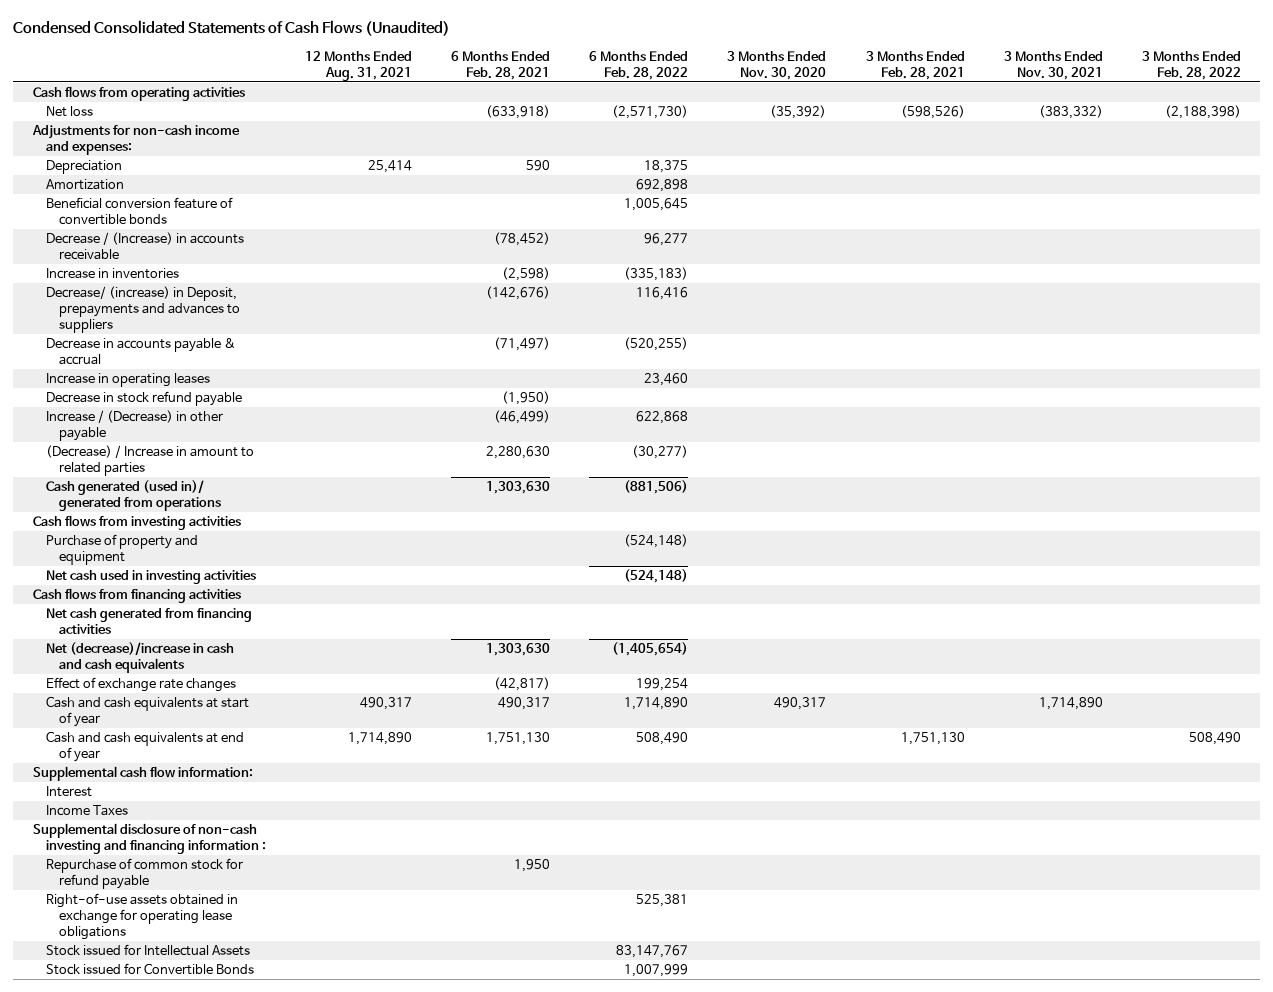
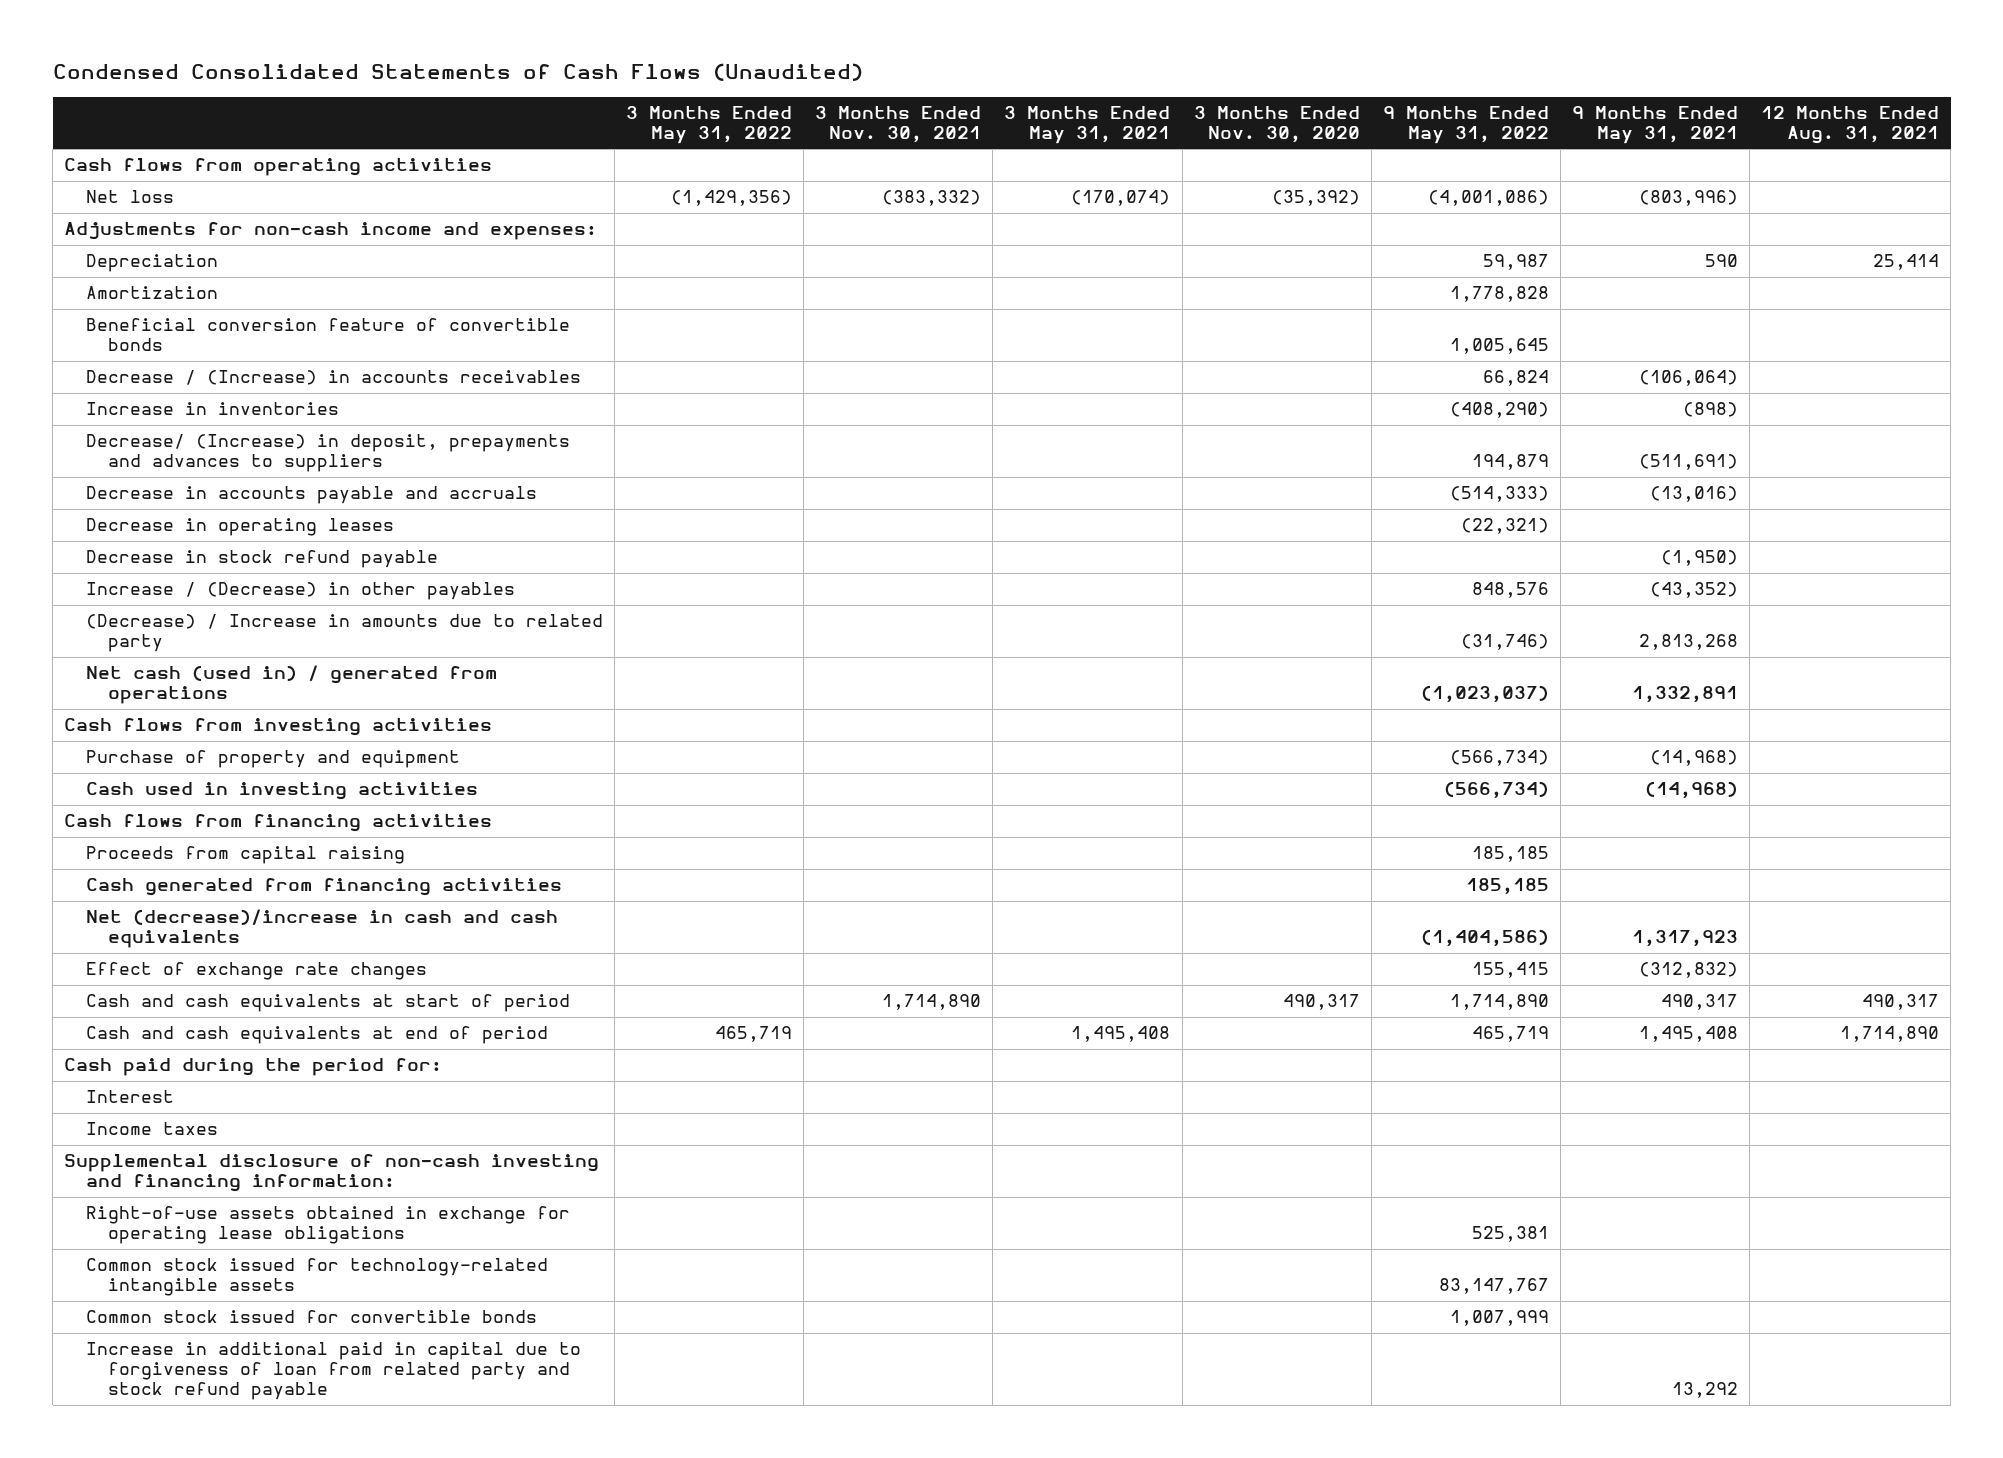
- | 12 Months Ended Aug. 31, 2021 | 6 Months Ended Feb. 28, 2021 | 6 Months Ended Feb. 28, 2022 | 3 Months Ended Nov. 30, 2020 | 3 Months Ended Feb. 28, 2021 | 3 Months Ended Nov. 30, 2021 | 3 Months Ended Feb. 28, 2022
+ | 3 Months Ended May 31, 2022 | 3 Months Ended Nov. 30, 2021 | 3 Months Ended May 31, 2021 | 3 Months Ended Nov. 30, 2020 | 9 Months Ended May 31, 2022 | 9 Months Ended May 31, 2021 | 12 Months Ended Aug. 31, 2021
- Decrease / (Increase) in accounts receivable | | (78,452) | 96,277 | | | |
+ Decrease / (Increase) in accounts receivables | | | | | 66,824 | (106,064) |
- Decrease/ (increase) in Deposit, prepayments and advances to suppliers | | (142,676) | 116,416 | | | |
- Decrease in accounts payable & accrual | | (71,497) | (520,255) | | | |
- Increase in operating leases | | | 23,460 | | | |
+ Decrease/ (Increase) in deposit, prepayments and advances to suppliers | | | | | 194,879 | (511,691) |
+ Decrease in accounts payable and accruals | | | | | (514,333) | (13,016) |
+ Decrease in operating leases | | | | | (22,321) | |
- Increase / (Decrease) in other payable | | (46,499) | 622,868 | | | |
- (Decrease) / Increase in amount to related parties | | 2,280,630 | (30,277) | | | |
- Cash generated (used in)/ generated from operations | | 1,303,630 | (881,506) | | | |
+ Increase / (Decrease) in other payables | | | | | 848,576 | (43,352) |
+ (Decrease) / Increase in amounts due to related party | | | | | (31,746) | 2,813,268 |
+ Net cash (used in) / generated from operations | | | | | (1,023,037) | 1,332,891 |
- Net cash used in investing activities | | | (524,148) | | | |
+ Cash used in investing activities | | | | | (566,734) | (14,968) |
- Net cash generated from financing activities
+ Proceeds from capital raising | | | | | 185,185 | |
+ Cash generated from financing activities | | | | | 185,185 | |
- Cash and cash equivalents at start of year | 490,317 | 490,317 | 1,714,890 | 490,317 | | 1,714,890 |
- Cash and cash equivalents at end of year | 1,714,890 | 1,751,130 | 508,490 | | 1,751,130 | | 508,490
- Supplemental cash flow information:
+ Cash and cash equivalents at start of period | | 1,714,890 | | 490,317 | 1,714,890 | 490,317 | 490,317
+ Cash and cash equivalents at end of period | 465,719 | | 1,495,408 | | 465,719 | 1,495,408 | 1,714,890
+ Cash paid during the period for:
- Income Taxes
- Supplemental disclosure of non-cash investing and financing information :
- Repurchase of common stock for refund payable | | 1,950 | | | | |
+ Income taxes
+ Supplemental disclosure of non-cash investing and financing information:
- Stock issued for Intellectual Assets | | | 83,147,767 | | | |
- Stock issued for Convertible Bonds | | | 1,007,999 | | | |
+ Common stock issued for technology-related intangible assets | | | | | 83,147,767 | |
+ Common stock issued for convertible bonds | | | | | 1,007,999 | |
+ Increase in additional paid in capital due to forgiveness of loan from related party and stock refund payable | | | | | | 13,292 |

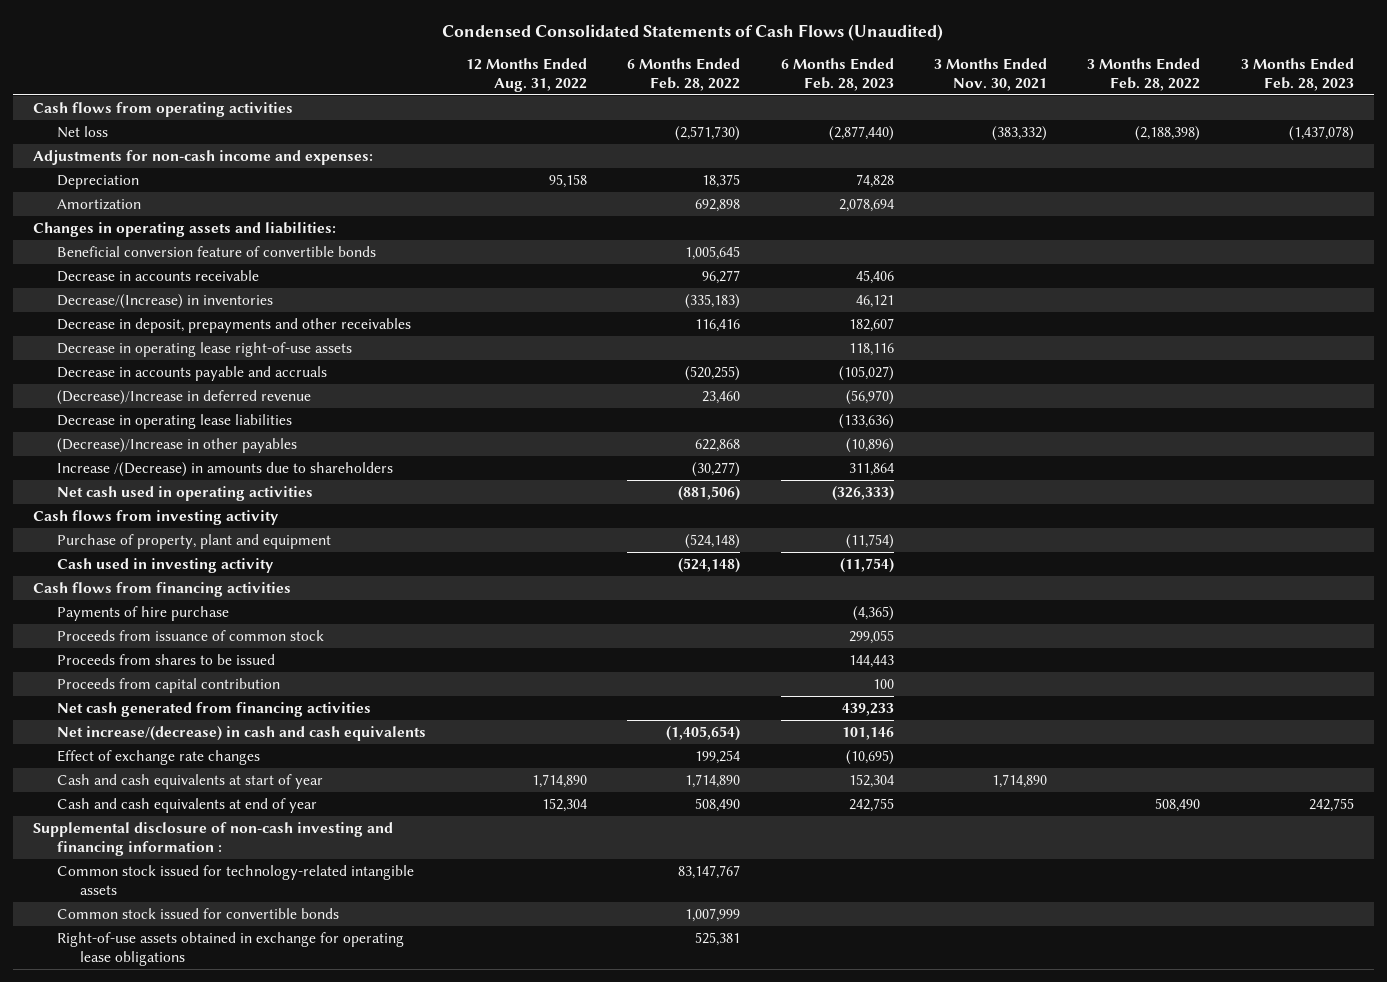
- | 3 Months Ended May 31, 2022 | 3 Months Ended Nov. 30, 2021 | 3 Months Ended May 31, 2021 | 3 Months Ended Nov. 30, 2020 | 9 Months Ended May 31, 2022 | 9 Months Ended May 31, 2021 | 12 Months Ended Aug. 31, 2021
+ | 12 Months Ended Aug. 31, 2022 | 6 Months Ended Feb. 28, 2022 | 6 Months Ended Feb. 28, 2023 | 3 Months Ended Nov. 30, 2021 | 3 Months Ended Feb. 28, 2022 | 3 Months Ended Feb. 28, 2023
+ Changes in operating assets and liabilities:
- Decrease / (Increase) in accounts receivables | | | | | 66,824 | (106,064) |
- Increase in inventories | | | | | (408,290) | (898) |
- Decrease/ (Increase) in deposit, prepayments and advances to suppliers | | | | | 194,879 | (511,691) |
+ Decrease in accounts receivable | | 96,277 | 45,406 | | |
+ Decrease/(Increase) in inventories | | (335,183) | 46,121 | | |
+ Decrease in deposit, prepayments and other receivables | | 116,416 | 182,607 | | |
+ Decrease in operating lease right-of-use assets | | | 118,116 | | |
- Decrease in operating leases | | | | | (22,321) | |
- Decrease in stock refund payable | | | | | | (1,950) |
- Increase / (Decrease) in other payables | | | | | 848,576 | (43,352) |
- (Decrease) / Increase in amounts due to related party | | | | | (31,746) | 2,813,268 |
- Net cash (used in) / generated from operations | | | | | (1,023,037) | 1,332,891 |
- Cash flows from investing activities
- Purchase of property and equipment | | | | | (566,734) | (14,968) |
- Cash used in investing activities | | | | | (566,734) | (14,968) |
+ (Decrease)/Increase in deferred revenue | | 23,460 | (56,970) | | |
+ Decrease in operating lease liabilities | | | (133,636) | | |
+ (Decrease)/Increase in other payables | | 622,868 | (10,896) | | |
+ Increase /(Decrease) in amounts due to shareholders | | (30,277) | 311,864 | | |
+ Net cash used in operating activities | | (881,506) | (326,333) | | |
+ Cash flows from investing activity
+ Purchase of property, plant and equipment | | (524,148) | (11,754) | | |
+ Cash used in investing activity | | (524,148) | (11,754) | | |
- Proceeds from capital raising | | | | | 185,185 | |
- Cash generated from financing activities | | | | | 185,185 | |
- Net (decrease)/increase in cash and cash equivalents | | | | | (1,404,586) | 1,317,923 |
+ Payments of hire purchase | | | (4,365) | | |
+ Proceeds from issuance of common stock | | | 299,055 | | |
+ Proceeds from shares to be issued | | | 144,443 | | |
+ Proceeds from capital contribution | | | 100 | | |
+ Net cash generated from financing activities | | | 439,233 | | |
+ Net increase/(decrease) in cash and cash equivalents | | (1,405,654) | 101,146 | | |
- Cash and cash equivalents at start of period | | 1,714,890 | | 490,317 | 1,714,890 | 490,317 | 490,317
- Cash and cash equivalents at end of period | 465,719 | | 1,495,408 | | 465,719 | 1,495,408 | 1,714,890
- Cash paid during the period for:
- Interest
- Income taxes
- Supplemental disclosure of non-cash investing and financing information:
+ Cash and cash equivalents at start of year | 1,714,890 | 1,714,890 | 152,304 | 1,714,890 | |
+ Cash and cash equivalents at end of year | 152,304 | 508,490 | 242,755 | | 508,490 | 242,755
+ Supplemental disclosure of non-cash investing and financing information :
- Increase in additional paid in capital due to forgiveness of loan from related party and stock refund payable | | | | | | 13,292 |
moved down: Right-of-use assets obtained in exchange for operating lease obligations | | 525,381 | | | |

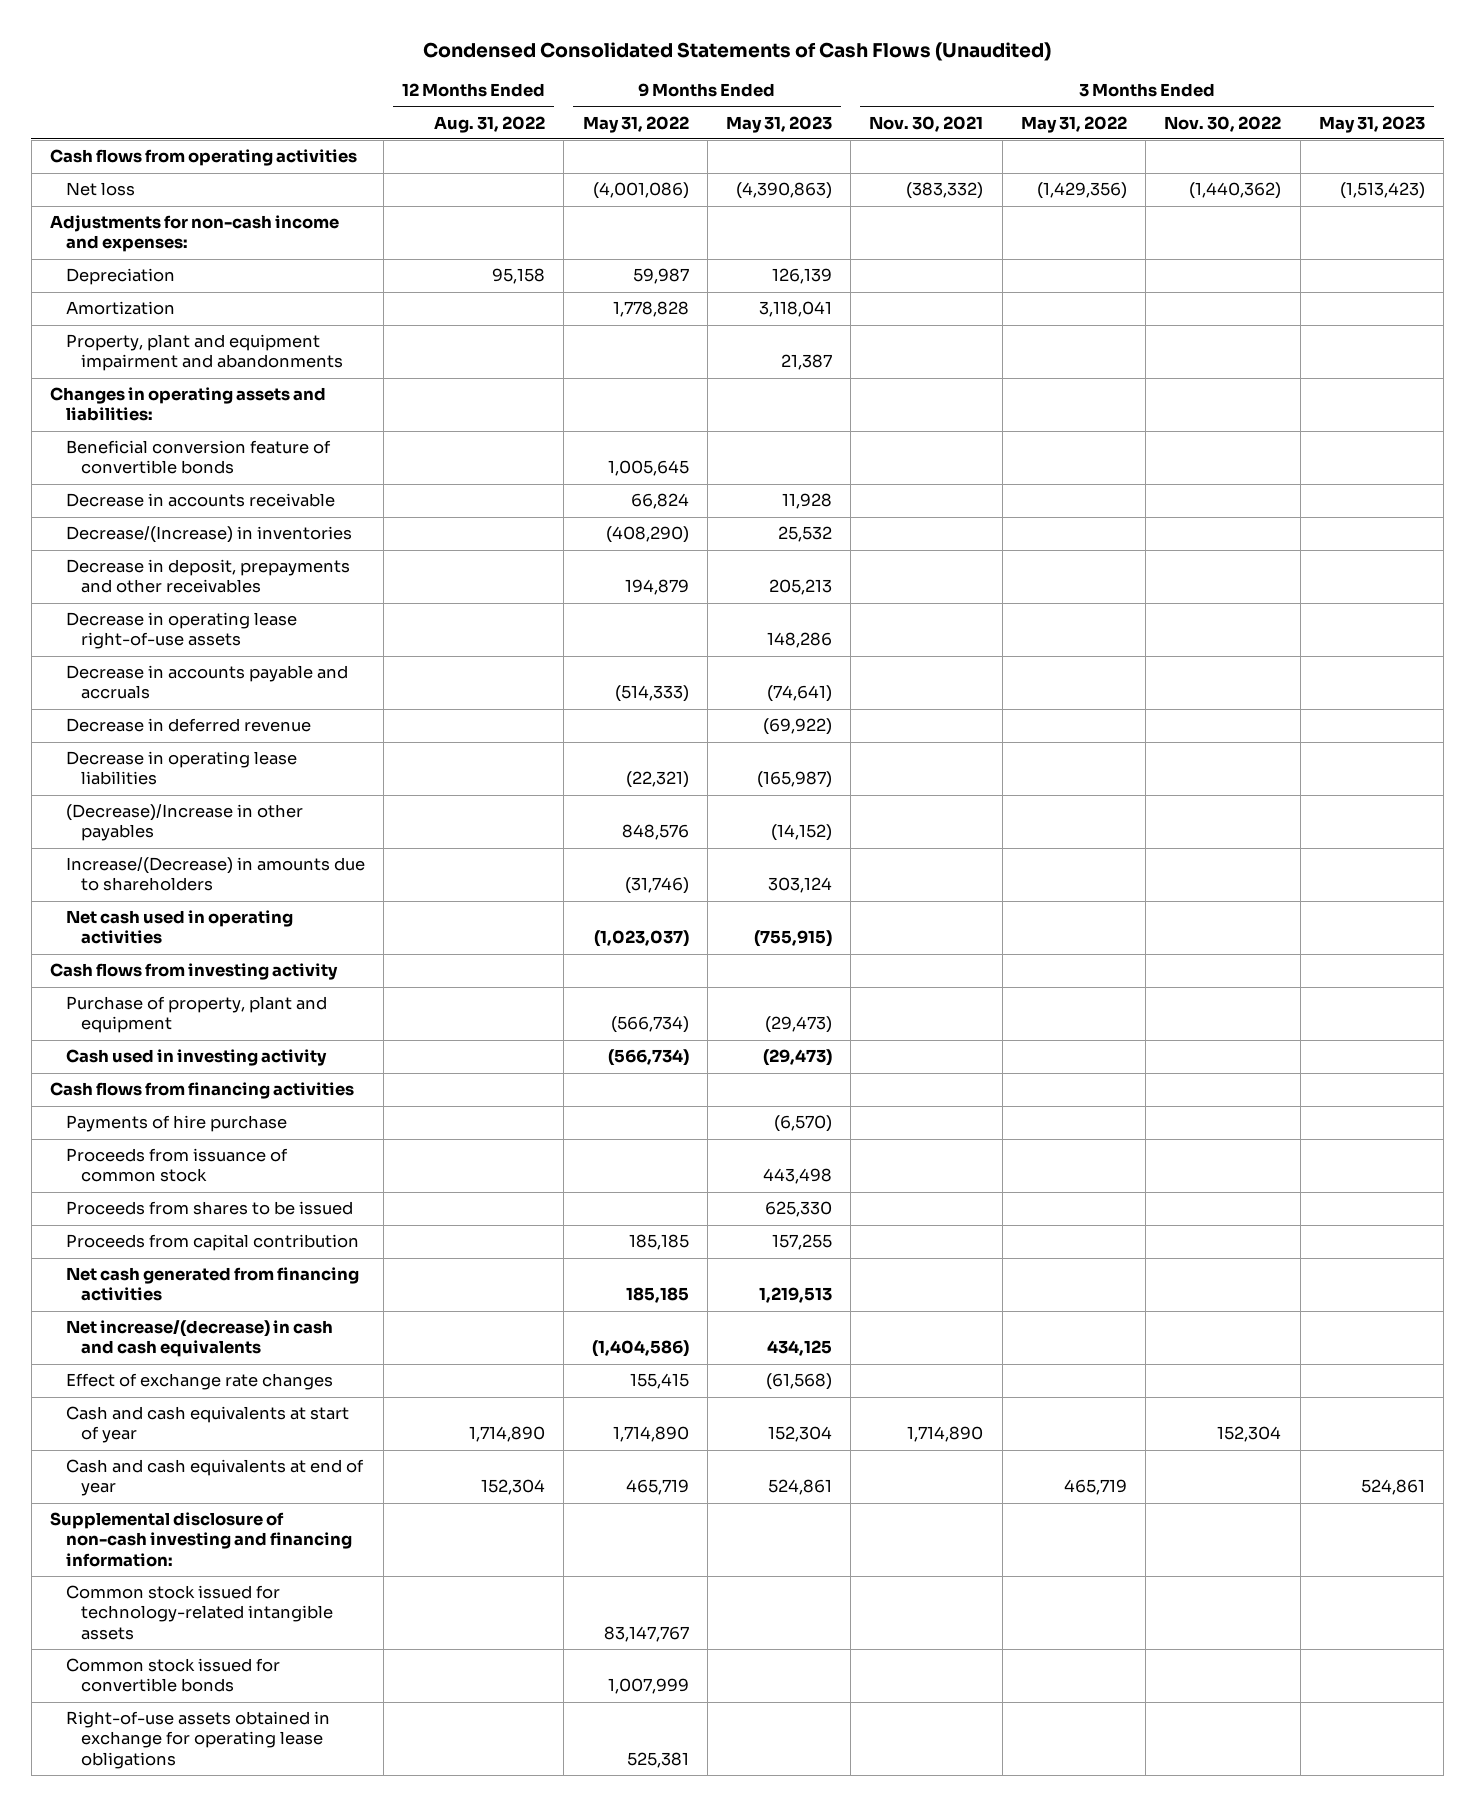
- | 12 Months Ended Aug. 31, 2022 | 6 Months Ended Feb. 28, 2022 | 6 Months Ended Feb. 28, 2023 | 3 Months Ended Nov. 30, 2021 | 3 Months Ended Feb. 28, 2022 | 3 Months Ended Feb. 28, 2023
+ | 12 Months Ended Aug. 31, 2022 | 9 Months Ended May 31, 2022 | 9 Months Ended May 31, 2023 | 3 Months Ended Nov. 30, 2021 | 3 Months Ended May 31, 2022 | 3 Months Ended Nov. 30, 2022 | 3 Months Ended May 31, 2023
+ Property, plant and equipment impairment and abandonments | | | 21,387 | | | |
- (Decrease)/Increase in deferred revenue | | 23,460 | (56,970) | | |
+ Decrease in deferred revenue | | | (69,922) | | | |
- Increase /(Decrease) in amounts due to shareholders | | (30,277) | 311,864 | | |
+ Increase/(Decrease) in amounts due to shareholders | | (31,746) | 303,124 | | | |
- Supplemental disclosure of non-cash investing and financing information :
+ Supplemental disclosure of non-cash investing and financing information:

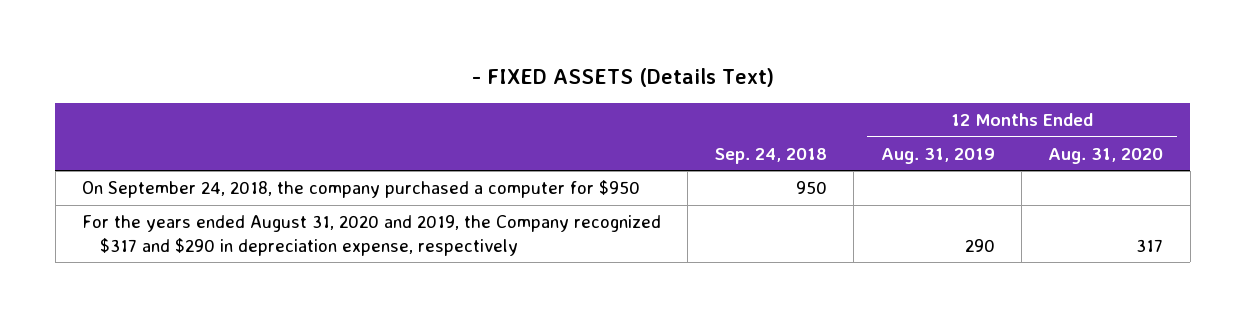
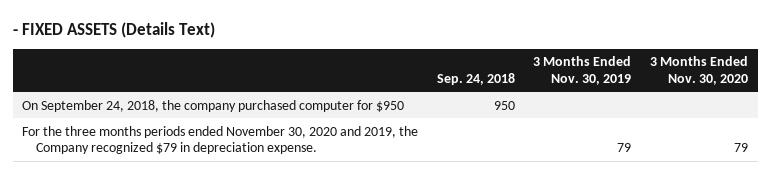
- | Sep. 24, 2018 | 12 Months Ended Aug. 31, 2019 | 12 Months Ended Aug. 31, 2020
+ | Sep. 24, 2018 | 3 Months Ended Nov. 30, 2019 | 3 Months Ended Nov. 30, 2020
- On September 24, 2018, the company purchased a computer for $950 | 950 | |
- For the years ended August 31, 2020 and 2019, the Company recognized $317 and $290 in depreciation expense, respectively | | 290 | 317
+ On September 24, 2018, the company purchased computer for $950 | 950 | |
+ For the three months periods ended November 30, 2020 and 2019, the Company recognized $79 in depreciation expense. | | 79 | 79

